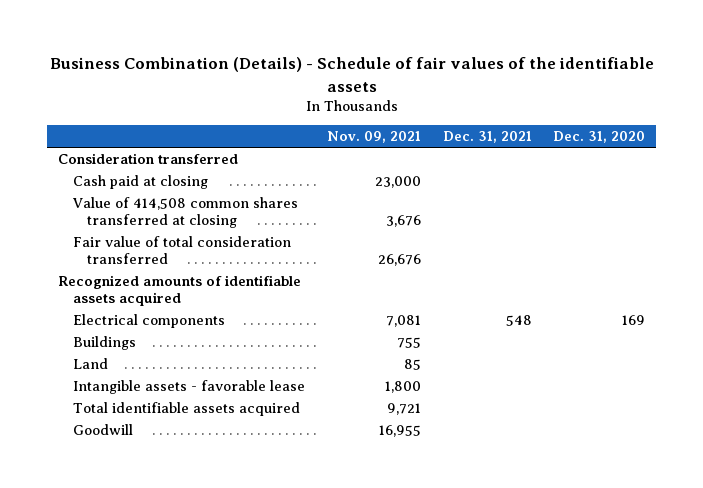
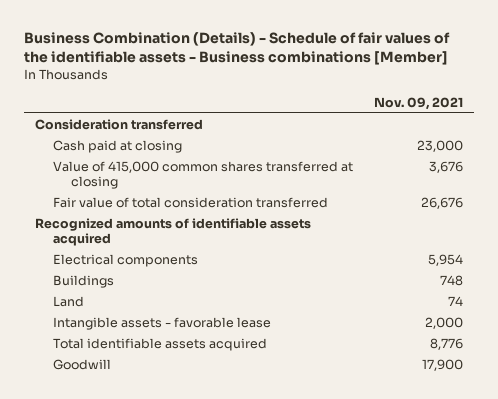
- Business Combination (Details) - Schedule of fair values of the identifiable assets
+ Business Combination (Details) - Schedule of fair values of the identifiable assets - Business combinations [Member]
- | Nov. 09, 2021 | Dec. 31, 2021 | Dec. 31, 2020
+ | Nov. 09, 2021
- Value of 414,508 common shares transferred at closing | 3,676 | |
+ Value of 415,000 common shares transferred at closing | 3,676
- Electrical components | 7,081 | 548 | 169
- Buildings | 755 | |
- Land | 85 | |
- Intangible assets - favorable lease | 1,800 | |
- Total identifiable assets acquired | 9,721 | |
- Goodwill | 16,955 | |
+ Electrical components | 5,954
+ Buildings | 748
+ Land | 74
+ Intangible assets - favorable lease | 2,000
+ Total identifiable assets acquired | 8,776
+ Goodwill | 17,900

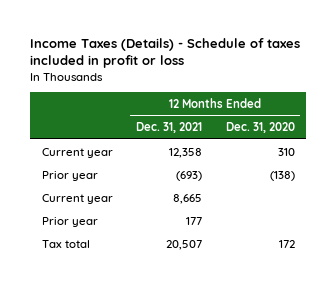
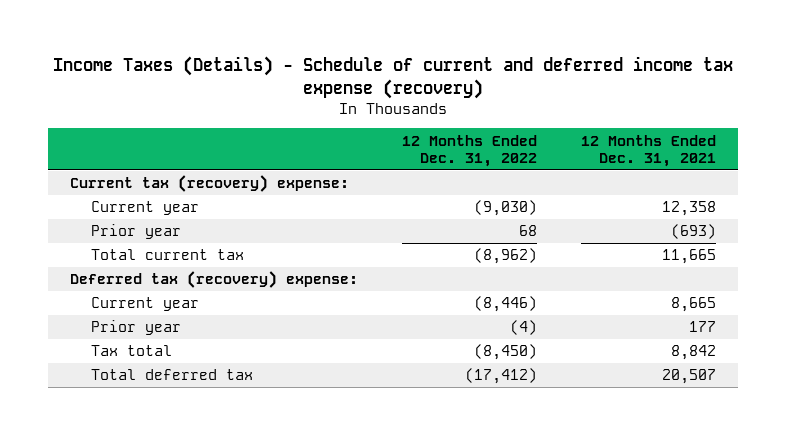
- Income Taxes (Details) - Schedule of taxes included in profit or loss
+ Income Taxes (Details) - Schedule of current and deferred income tax expense (recovery)
- | 12 Months Ended Dec. 31, 2021 | 12 Months Ended Dec. 31, 2020
+ | 12 Months Ended Dec. 31, 2022 | 12 Months Ended Dec. 31, 2021
+ Current tax (recovery) expense:
+ Total current tax | (8,962) | 11,665
+ Deferred tax (recovery) expense:
- Tax total | 20,507 | 172
+ Tax total | (8,450) | 8,842
+ Total deferred tax | (17,412) | 20,507

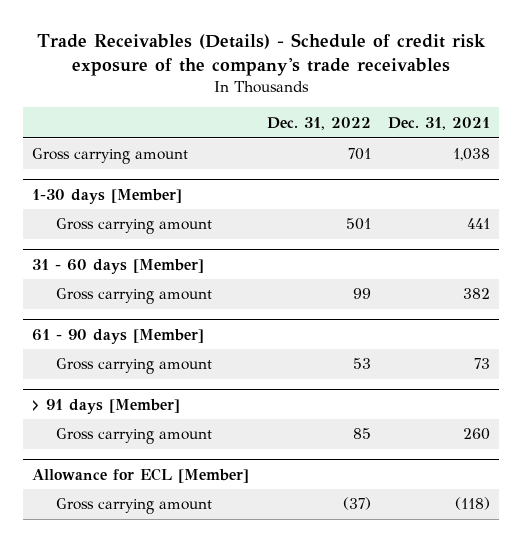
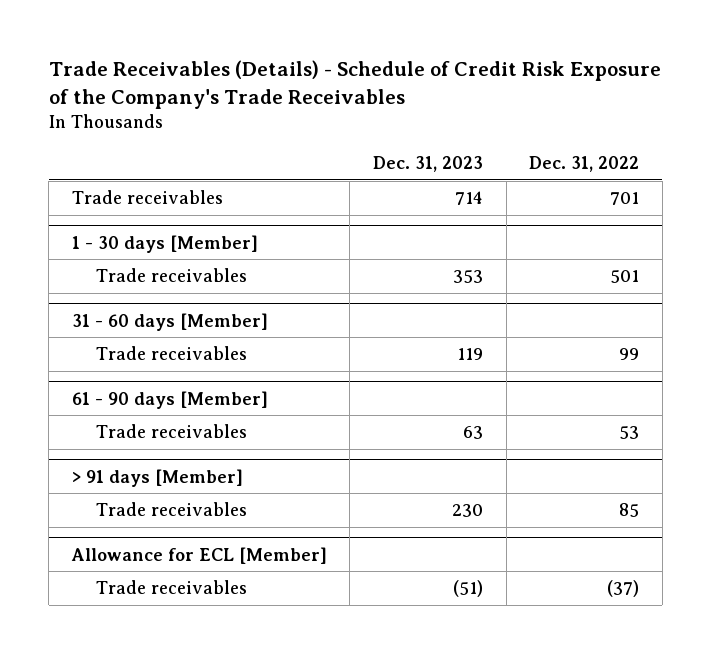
- Trade Receivables (Details) - Schedule of credit risk exposure of the company's trade receivables
+ Trade Receivables (Details) - Schedule of Credit Risk Exposure of the Company's Trade Receivables
- | Dec. 31, 2022 | Dec. 31, 2021
+ | Dec. 31, 2023 | Dec. 31, 2022
- Gross carrying amount | 701 | 1,038
- 1-30 days [Member]
- Gross carrying amount | 501 | 441
+ Trade receivables | 714 | 701
+ 1 - 30 days [Member]
+ Trade receivables | 353 | 501
@ 31 - 60 days [Member]
- Gross carrying amount | 99 | 382
+ Trade receivables | 119 | 99
@ 61 - 90 days [Member]
- Gross carrying amount | 53 | 73
+ Trade receivables | 63 | 53
@ > 91 days [Member]
- Gross carrying amount | 85 | 260
+ Trade receivables | 230 | 85
@ Allowance for ECL [Member]
- Gross carrying amount | (37) | (118)
+ Trade receivables | (51) | (37)

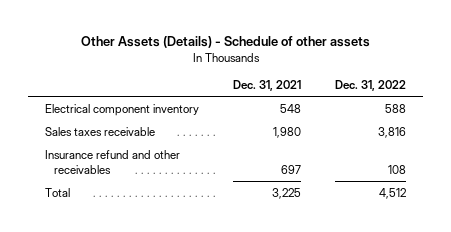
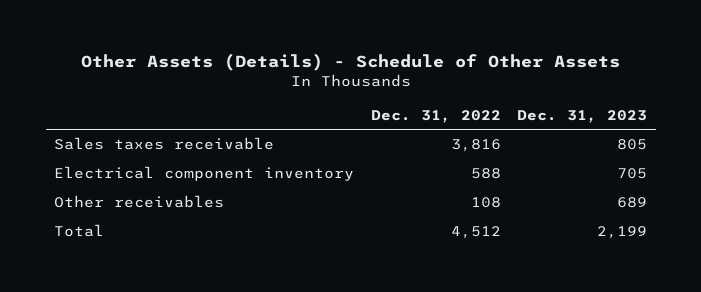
- Other Assets (Details) - Schedule of other assets
+ Other Assets (Details) - Schedule of Other Assets
- | Dec. 31, 2021 | Dec. 31, 2022
+ | Dec. 31, 2022 | Dec. 31, 2023
- Insurance refund and other receivables | 697 | 108
moved down: Electrical component inventory | 588 | 705
+ Other receivables | 108 | 689

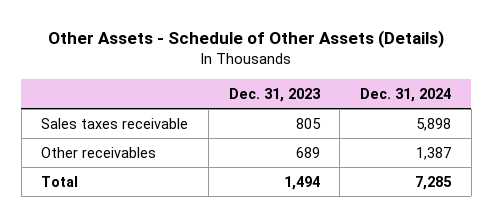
- Other Assets (Details) - Schedule of Other Assets
+ Other Assets - Schedule of Other Assets (Details)
- | Dec. 31, 2022 | Dec. 31, 2023
+ | Dec. 31, 2023 | Dec. 31, 2024
- Electrical component inventory | 588 | 705
- Total | 4,512 | 2,199
+ Total | 1,494 | 7,285

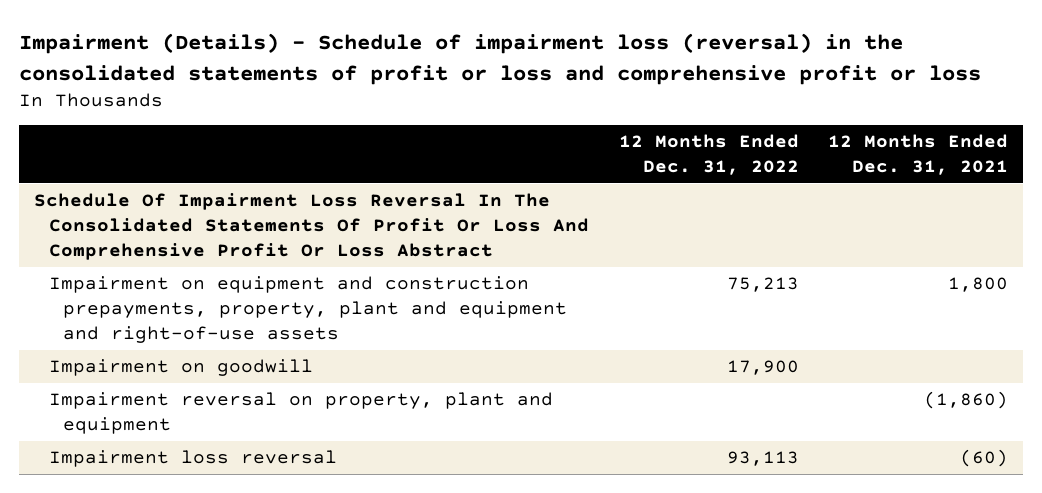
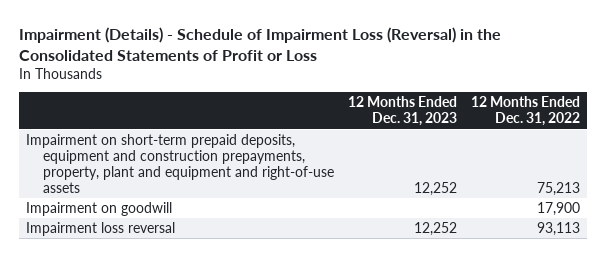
- Impairment (Details) - Schedule of impairment loss (reversal) in the consolidated statements of profit or loss and comprehensive profit or loss
+ Impairment (Details) - Schedule of Impairment Loss (Reversal) in the Consolidated Statements of Profit or Loss
- | 12 Months Ended Dec. 31, 2022 | 12 Months Ended Dec. 31, 2021
+ | 12 Months Ended Dec. 31, 2023 | 12 Months Ended Dec. 31, 2022
- Schedule Of Impairment Loss Reversal In The Consolidated Statements Of Profit Or Loss And Comprehensive Profit Or Loss Abstract
- Impairment on equipment and construction prepayments, property, plant and equipment and right-of-use assets | 75,213 | 1,800
+ Impairment on short-term prepaid deposits, equipment and construction prepayments, property, plant and equipment and right-of-use assets | 12,252 | 75,213
- Impairment reversal on property, plant and equipment | | (1,860)

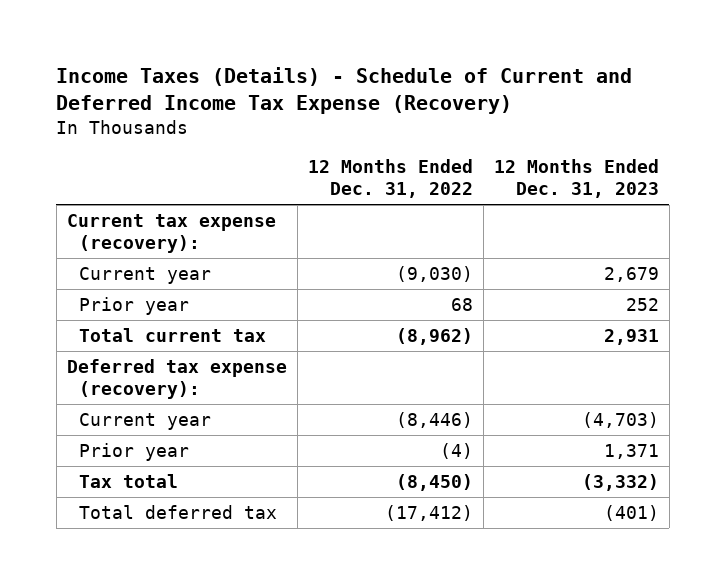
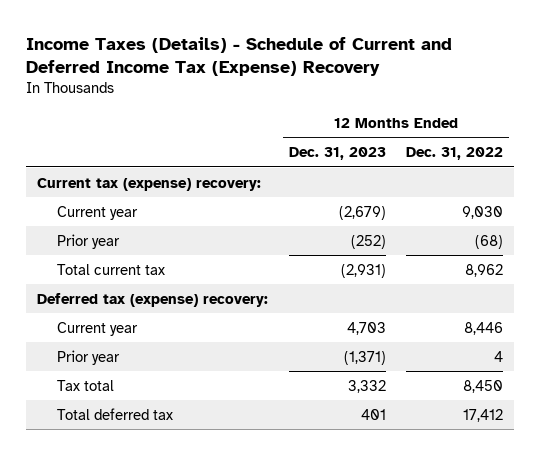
- Income Taxes (Details) - Schedule of Current and Deferred Income Tax Expense (Recovery)
+ Income Taxes (Details) - Schedule of Current and Deferred Income Tax (Expense) Recovery
- | 12 Months Ended Dec. 31, 2022 | 12 Months Ended Dec. 31, 2023
+ | 12 Months Ended Dec. 31, 2023 | 12 Months Ended Dec. 31, 2022
- Current tax expense (recovery):
- Current year | (9,030) | 2,679
- Prior year | 68 | 252
- Total current tax | (8,962) | 2,931
- Deferred tax expense (recovery):
- Current year | (8,446) | (4,703)
- Prior year | (4) | 1,371
- Tax total | (8,450) | (3,332)
- Total deferred tax | (17,412) | (401)
+ Current tax (expense) recovery:
+ Current year | (2,679) | 9,030
+ Prior year | (252) | (68)
+ Total current tax | (2,931) | 8,962
+ Deferred tax (expense) recovery:
+ Current year | 4,703 | 8,446
+ Prior year | (1,371) | 4
+ Tax total | 3,332 | 8,450
+ Total deferred tax | 401 | 17,412

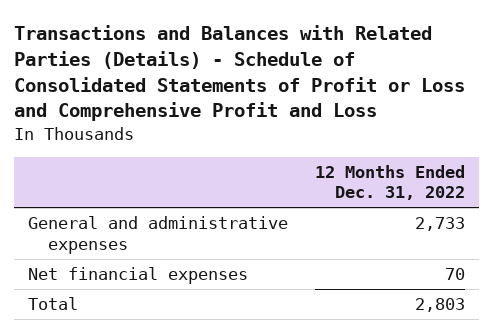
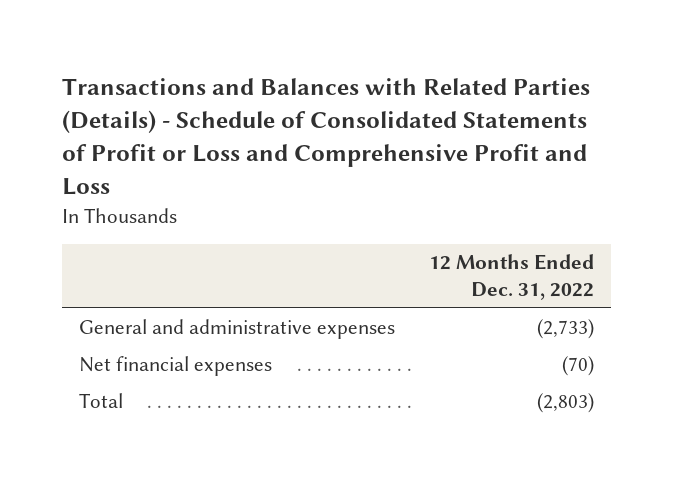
- General and administrative expenses | 2,733
- Net financial expenses | 70
- Total | 2,803
+ General and administrative expenses | (2,733)
+ Net financial expenses | (70)
+ Total | (2,803)

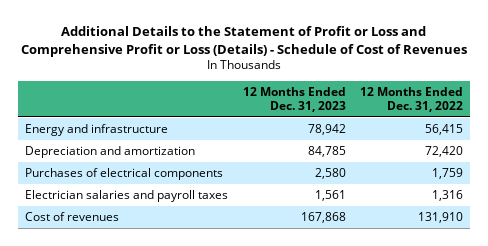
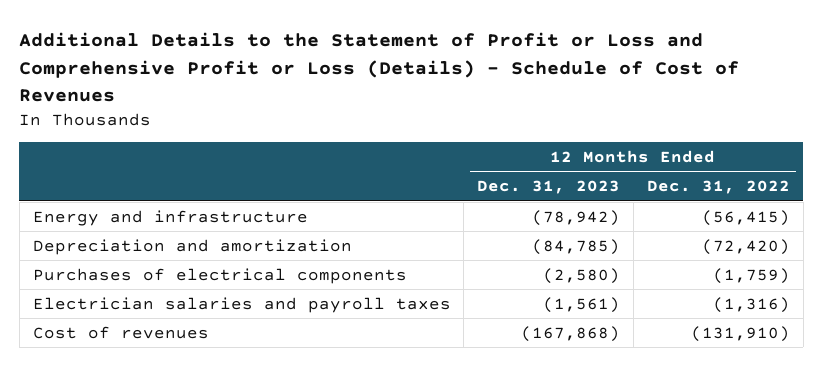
- Energy and infrastructure | 78,942 | 56,415
- Depreciation and amortization | 84,785 | 72,420
- Purchases of electrical components | 2,580 | 1,759
- Electrician salaries and payroll taxes | 1,561 | 1,316
- Cost of revenues | 167,868 | 131,910
+ Energy and infrastructure | (78,942) | (56,415)
+ Depreciation and amortization | (84,785) | (72,420)
+ Purchases of electrical components | (2,580) | (1,759)
+ Electrician salaries and payroll taxes | (1,561) | (1,316)
+ Cost of revenues | (167,868) | (131,910)

